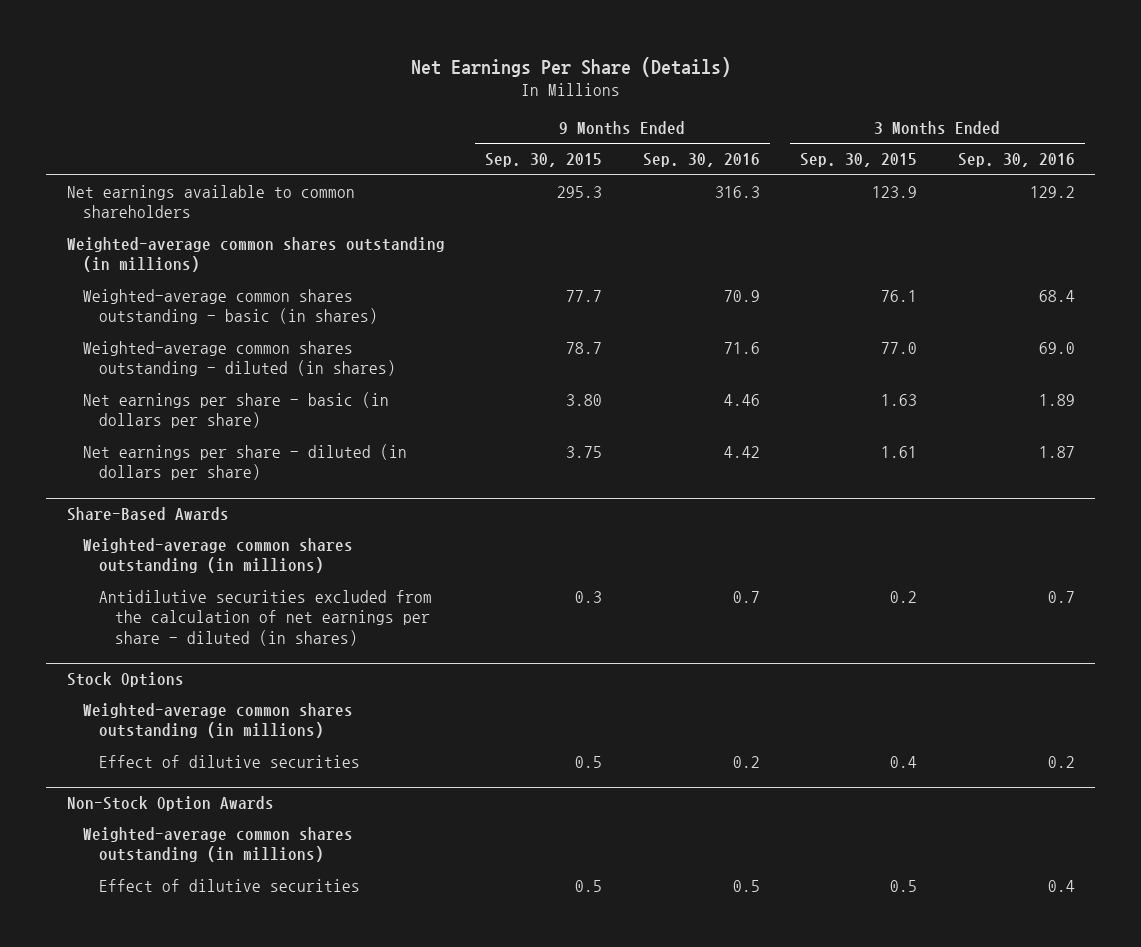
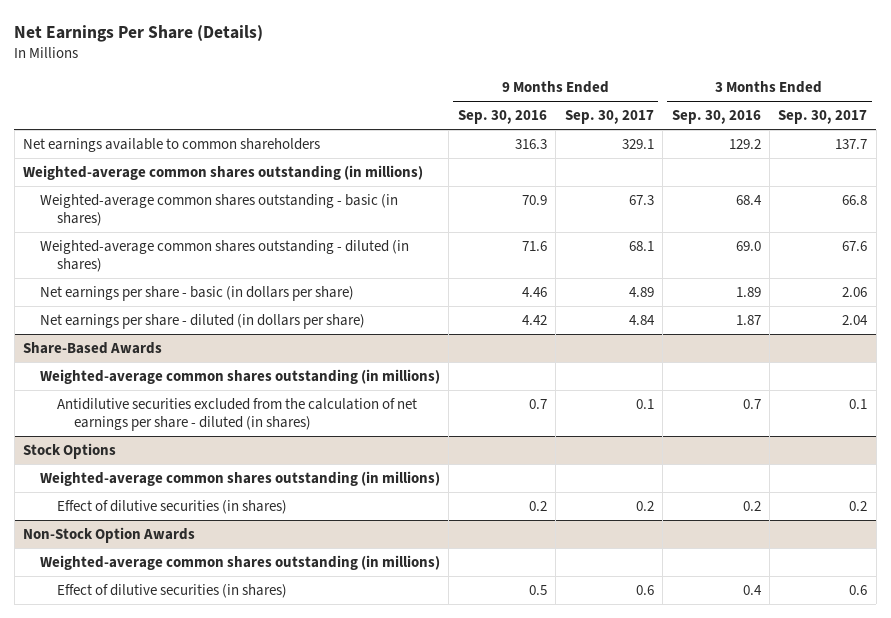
- | 9 Months Ended Sep. 30, 2015 | 9 Months Ended Sep. 30, 2016 | 3 Months Ended Sep. 30, 2015 | 3 Months Ended Sep. 30, 2016
+ | 9 Months Ended Sep. 30, 2016 | 9 Months Ended Sep. 30, 2017 | 3 Months Ended Sep. 30, 2016 | 3 Months Ended Sep. 30, 2017
@ Stock Options
- Effect of dilutive securities | 0.5 | 0.2 | 0.4 | 0.2
+ Effect of dilutive securities (in shares) | 0.2 | 0.2 | 0.2 | 0.2
@ Non-Stock Option Awards
- Effect of dilutive securities | 0.5 | 0.5 | 0.5 | 0.4
+ Effect of dilutive securities (in shares) | 0.5 | 0.6 | 0.4 | 0.6

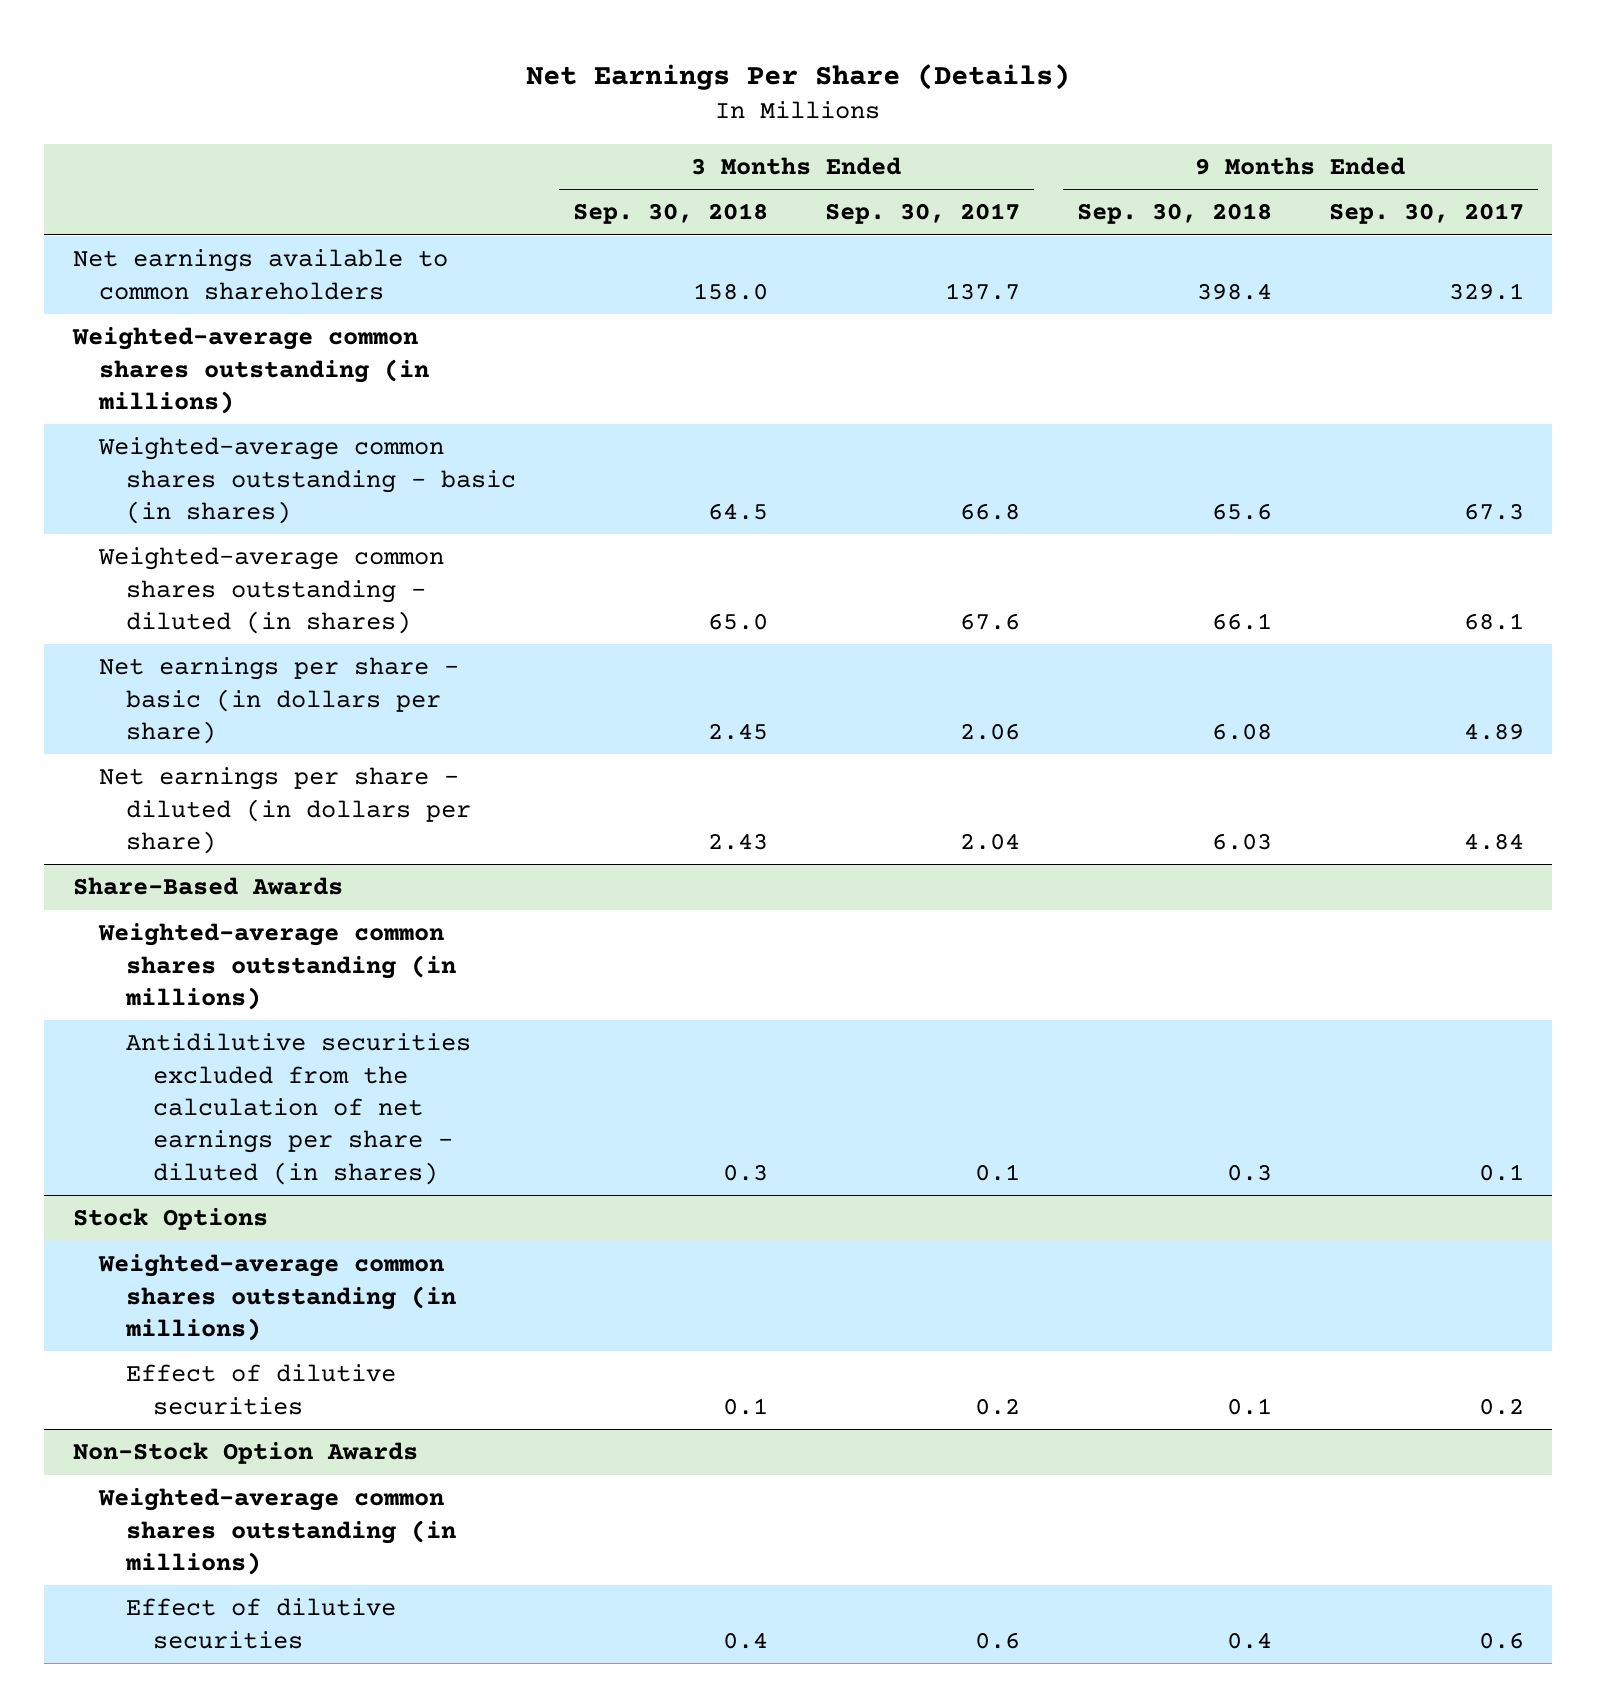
- | 9 Months Ended Sep. 30, 2016 | 9 Months Ended Sep. 30, 2017 | 3 Months Ended Sep. 30, 2016 | 3 Months Ended Sep. 30, 2017
+ | 3 Months Ended Sep. 30, 2018 | 3 Months Ended Sep. 30, 2017 | 9 Months Ended Sep. 30, 2018 | 9 Months Ended Sep. 30, 2017
@ Stock Options
- Effect of dilutive securities (in shares) | 0.2 | 0.2 | 0.2 | 0.2
+ Effect of dilutive securities | 0.1 | 0.2 | 0.1 | 0.2
@ Non-Stock Option Awards
- Effect of dilutive securities (in shares) | 0.5 | 0.6 | 0.4 | 0.6
+ Effect of dilutive securities | 0.4 | 0.6 | 0.4 | 0.6

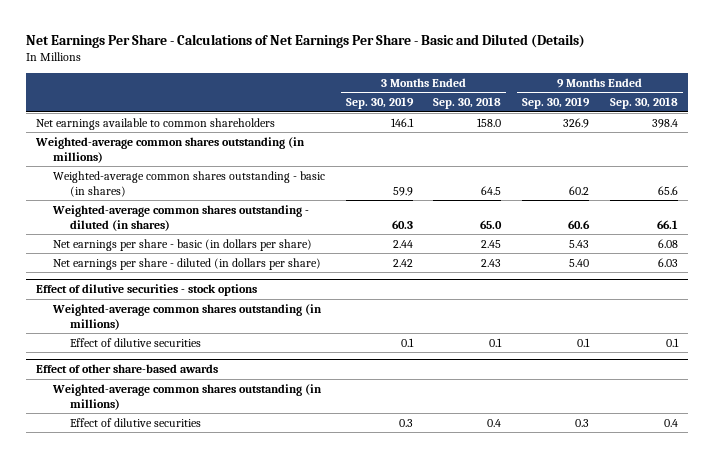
- Net Earnings Per Share (Details)
+ Net Earnings Per Share - Calculations of Net Earnings Per Share - Basic and Diluted (Details)
- | 3 Months Ended Sep. 30, 2018 | 3 Months Ended Sep. 30, 2017 | 9 Months Ended Sep. 30, 2018 | 9 Months Ended Sep. 30, 2017
+ | 3 Months Ended Sep. 30, 2019 | 3 Months Ended Sep. 30, 2018 | 9 Months Ended Sep. 30, 2019 | 9 Months Ended Sep. 30, 2018
- Share-Based Awards
- Weighted-average common shares outstanding (in millions)
- Antidilutive securities excluded from the calculation of net earnings per share - diluted (in shares) | 0.3 | 0.1 | 0.3 | 0.1
- Stock Options
+ Effect of dilutive securities - stock options
- Non-Stock Option Awards
+ Effect of other share-based awards

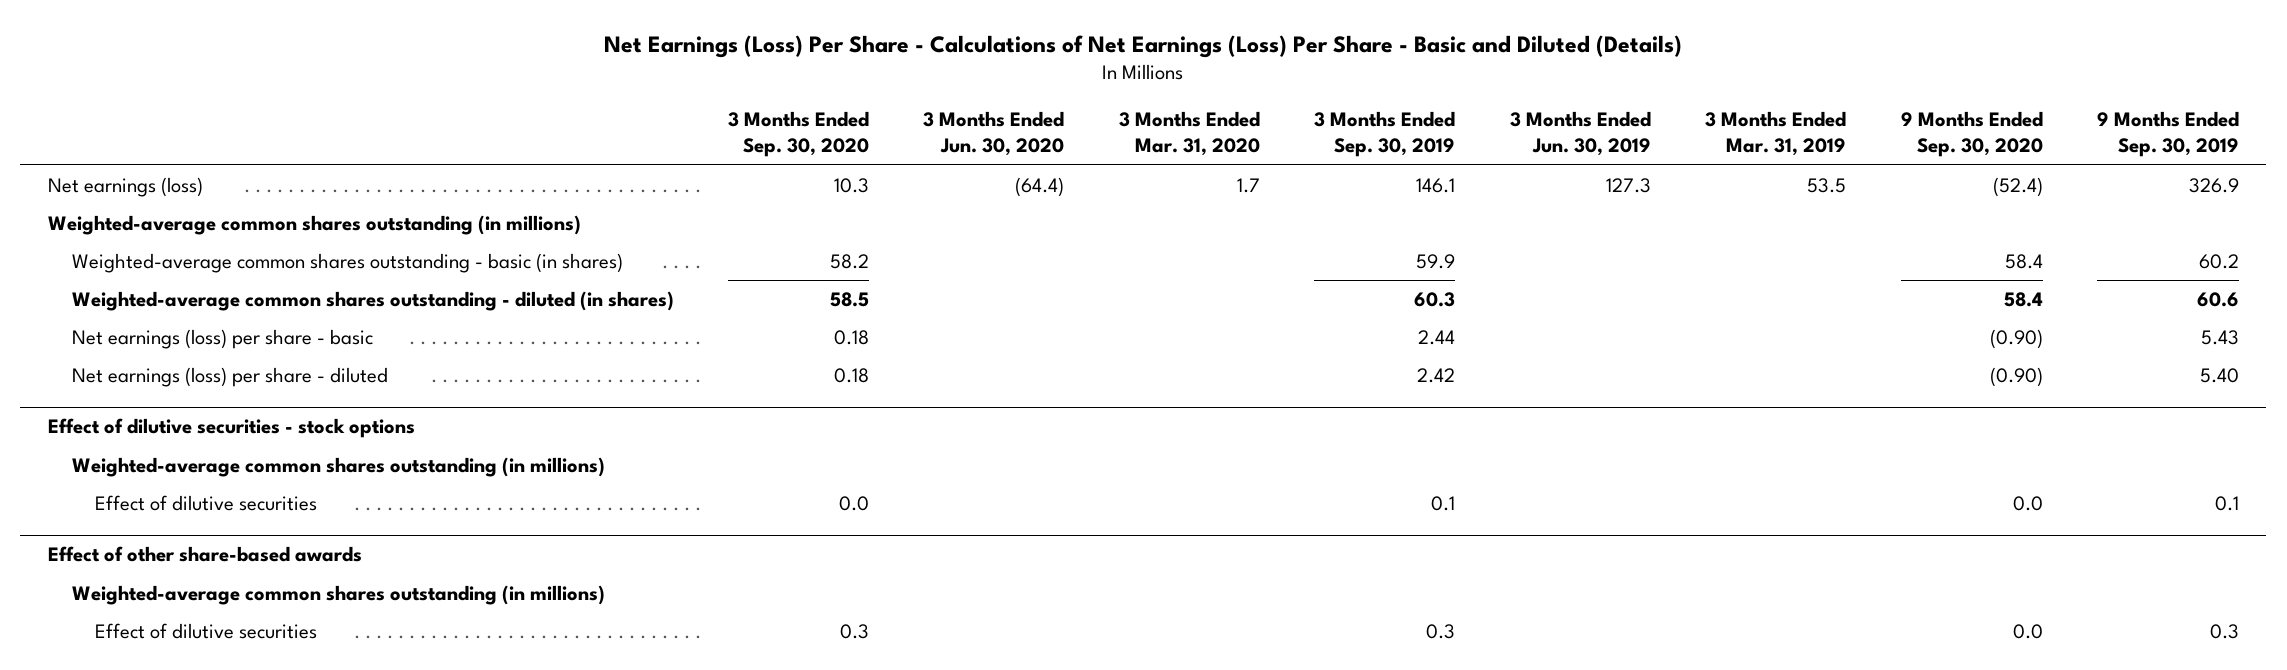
- Net Earnings Per Share - Calculations of Net Earnings Per Share - Basic and Diluted (Details)
+ Net Earnings (Loss) Per Share - Calculations of Net Earnings (Loss) Per Share - Basic and Diluted (Details)
- | 3 Months Ended Sep. 30, 2019 | 3 Months Ended Sep. 30, 2018 | 9 Months Ended Sep. 30, 2019 | 9 Months Ended Sep. 30, 2018
+ | 3 Months Ended Sep. 30, 2020 | 3 Months Ended Jun. 30, 2020 | 3 Months Ended Mar. 31, 2020 | 3 Months Ended Sep. 30, 2019 | 3 Months Ended Jun. 30, 2019 | 3 Months Ended Mar. 31, 2019 | 9 Months Ended Sep. 30, 2020 | 9 Months Ended Sep. 30, 2019
- Net earnings available to common shareholders | 146.1 | 158.0 | 326.9 | 398.4
+ Net earnings (loss) | 10.3 | (64.4) | 1.7 | 146.1 | 127.3 | 53.5 | (52.4) | 326.9
- Net earnings per share - basic (in dollars per share) | 2.44 | 2.45 | 5.43 | 6.08
- Net earnings per share - diluted (in dollars per share) | 2.42 | 2.43 | 5.40 | 6.03
+ Net earnings (loss) per share - basic | 0.18 | | | 2.44 | | | (0.90) | 5.43
+ Net earnings (loss) per share - diluted | 0.18 | | | 2.42 | | | (0.90) | 5.40

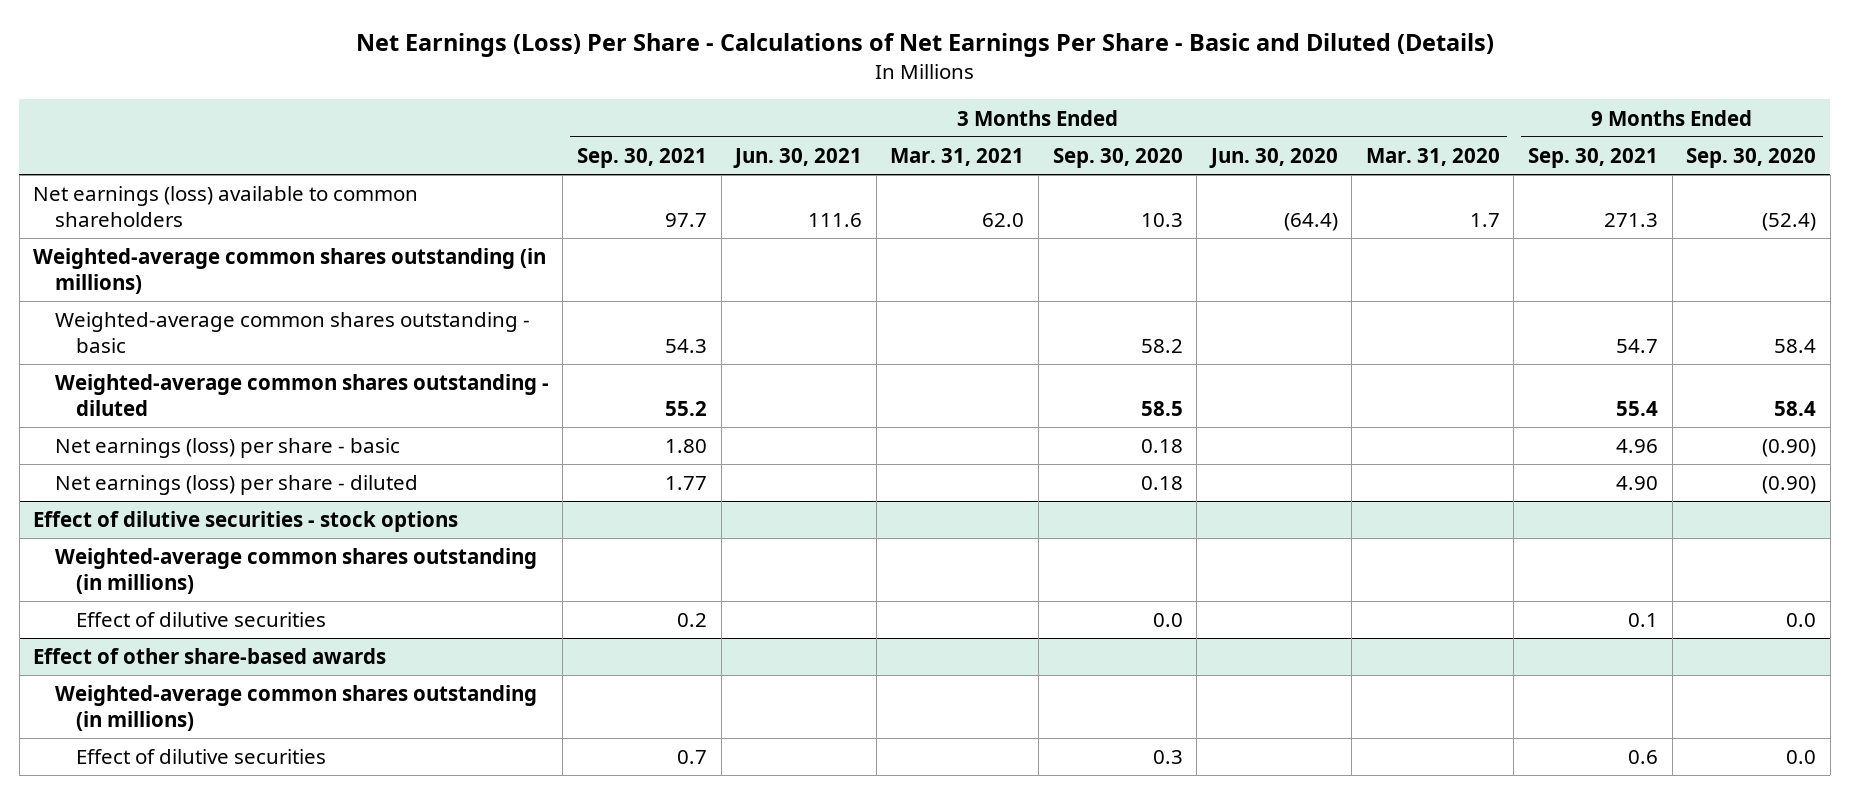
- Net Earnings (Loss) Per Share - Calculations of Net Earnings (Loss) Per Share - Basic and Diluted (Details)
+ Net Earnings (Loss) Per Share - Calculations of Net Earnings Per Share - Basic and Diluted (Details)
- | 3 Months Ended Sep. 30, 2020 | 3 Months Ended Jun. 30, 2020 | 3 Months Ended Mar. 31, 2020 | 3 Months Ended Sep. 30, 2019 | 3 Months Ended Jun. 30, 2019 | 3 Months Ended Mar. 31, 2019 | 9 Months Ended Sep. 30, 2020 | 9 Months Ended Sep. 30, 2019
+ | 3 Months Ended Sep. 30, 2021 | 3 Months Ended Jun. 30, 2021 | 3 Months Ended Mar. 31, 2021 | 3 Months Ended Sep. 30, 2020 | 3 Months Ended Jun. 30, 2020 | 3 Months Ended Mar. 31, 2020 | 9 Months Ended Sep. 30, 2021 | 9 Months Ended Sep. 30, 2020
- Net earnings (loss) | 10.3 | (64.4) | 1.7 | 146.1 | 127.3 | 53.5 | (52.4) | 326.9
+ Net earnings (loss) available to common shareholders | 97.7 | 111.6 | 62.0 | 10.3 | (64.4) | 1.7 | 271.3 | (52.4)
- Weighted-average common shares outstanding - basic (in shares) | 58.2 | | | 59.9 | | | 58.4 | 60.2
- Weighted-average common shares outstanding - diluted (in shares) | 58.5 | | | 60.3 | | | 58.4 | 60.6
+ Weighted-average common shares outstanding - basic | 54.3 | | | 58.2 | | | 54.7 | 58.4
+ Weighted-average common shares outstanding - diluted | 55.2 | | | 58.5 | | | 55.4 | 58.4

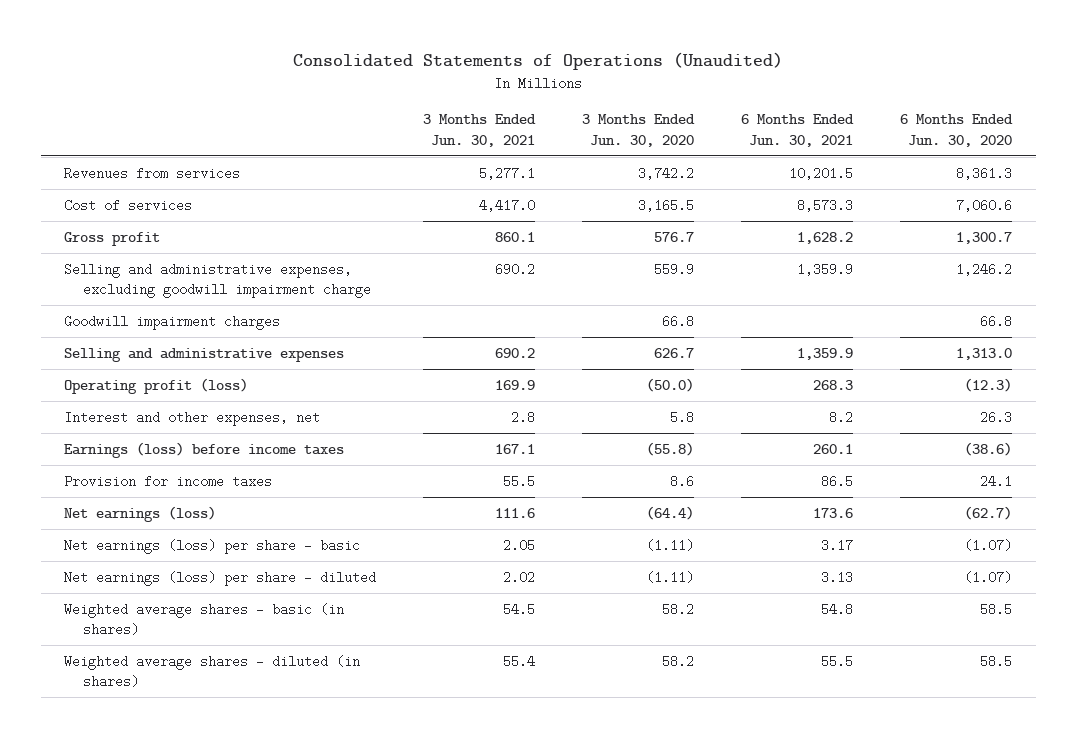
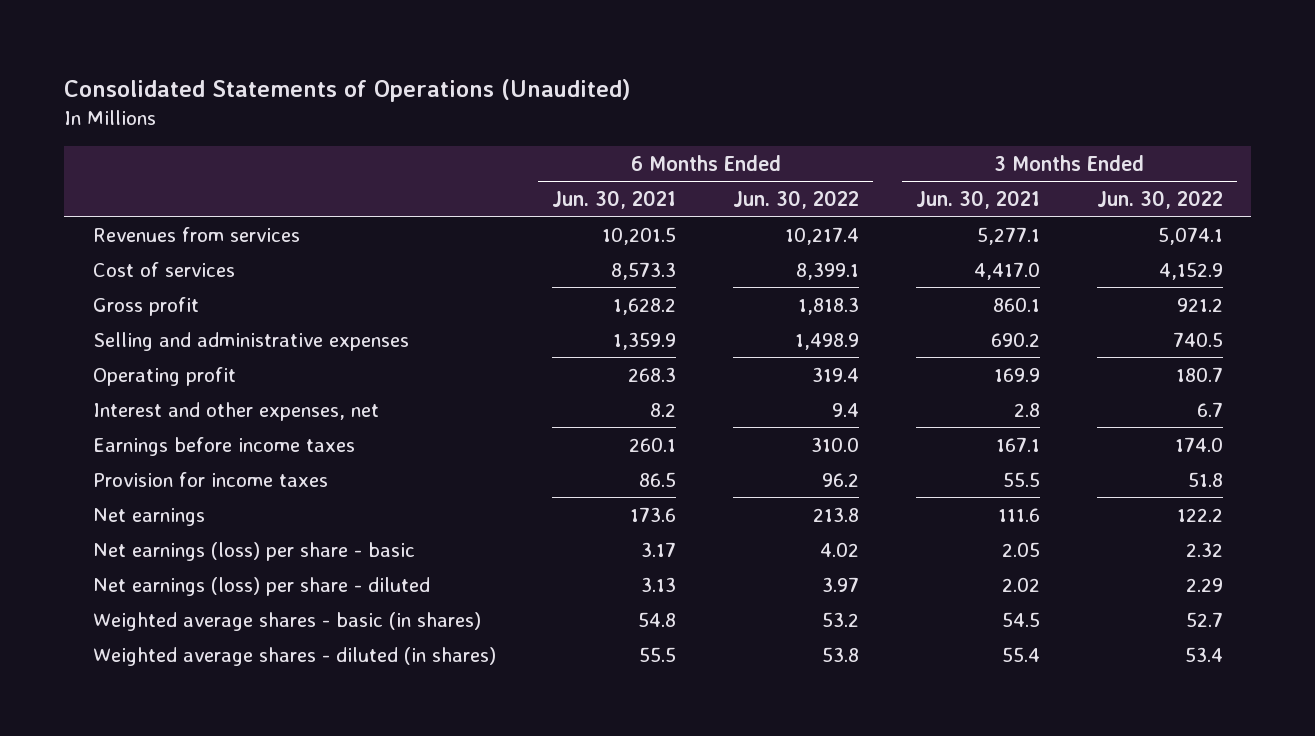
- | 3 Months Ended Jun. 30, 2021 | 3 Months Ended Jun. 30, 2020 | 6 Months Ended Jun. 30, 2021 | 6 Months Ended Jun. 30, 2020
+ | 6 Months Ended Jun. 30, 2021 | 6 Months Ended Jun. 30, 2022 | 3 Months Ended Jun. 30, 2021 | 3 Months Ended Jun. 30, 2022
- Selling and administrative expenses, excluding goodwill impairment charge | 690.2 | 559.9 | 1,359.9 | 1,246.2
- Goodwill impairment charges | | 66.8 | | 66.8
- Operating profit (loss) | 169.9 | (50.0) | 268.3 | (12.3)
+ Operating profit | 268.3 | 319.4 | 169.9 | 180.7
- Earnings (loss) before income taxes | 167.1 | (55.8) | 260.1 | (38.6)
+ Earnings before income taxes | 260.1 | 310.0 | 167.1 | 174.0
- Net earnings (loss) | 111.6 | (64.4) | 173.6 | (62.7)
+ Net earnings | 173.6 | 213.8 | 111.6 | 122.2

